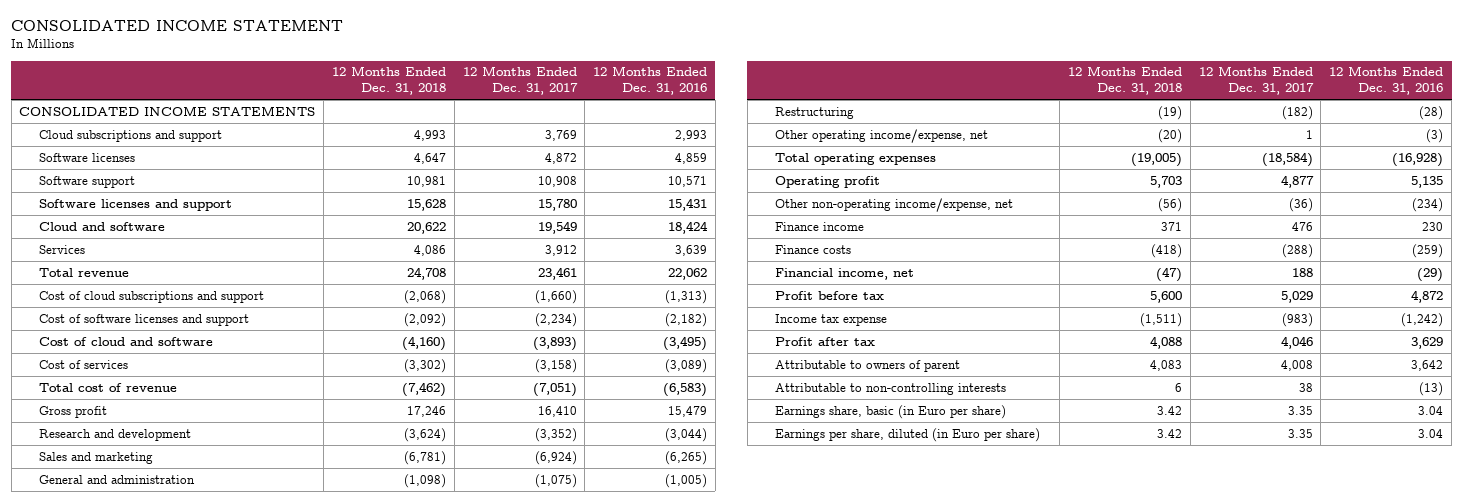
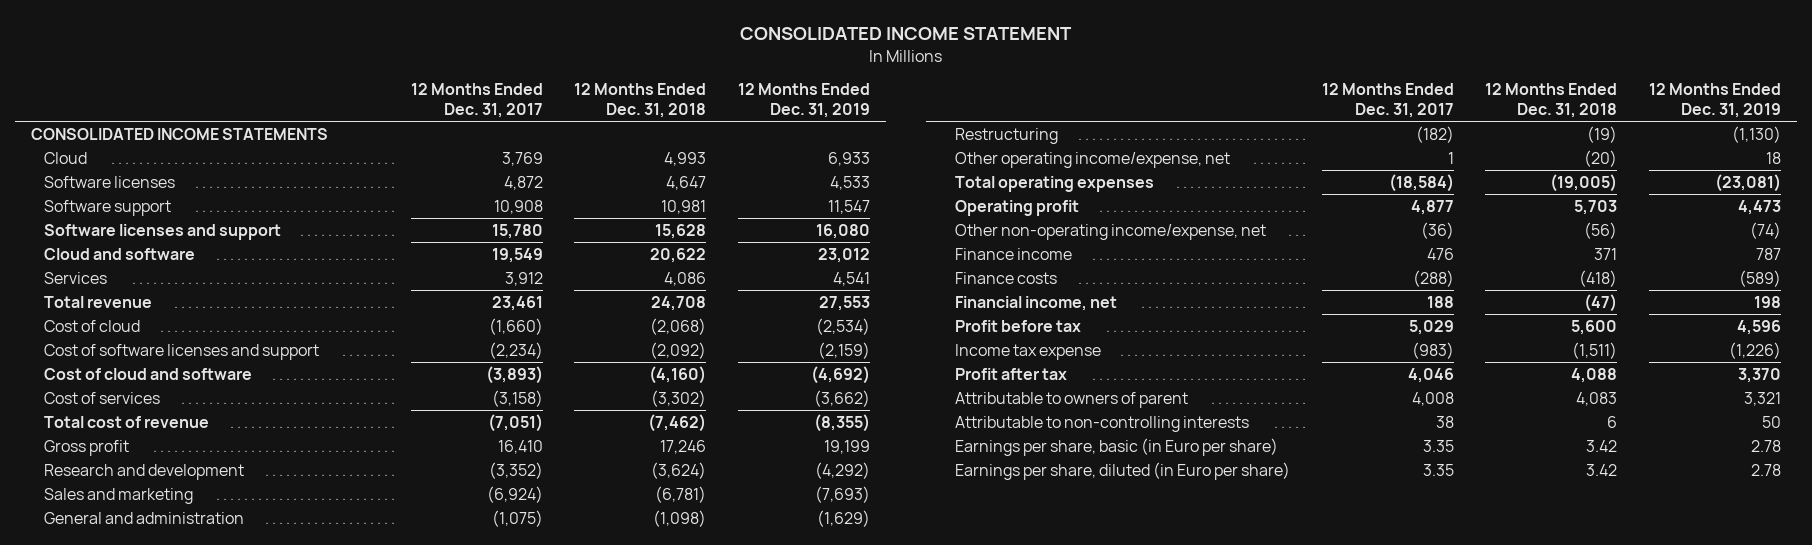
- | 12 Months Ended Dec. 31, 2018 | 12 Months Ended Dec. 31, 2017 | 12 Months Ended Dec. 31, 2016
+ | 12 Months Ended Dec. 31, 2017 | 12 Months Ended Dec. 31, 2018 | 12 Months Ended Dec. 31, 2019
- Cloud subscriptions and support | 4,993 | 3,769 | 2,993
+ Cloud | 3,769 | 4,993 | 6,933
- Cost of cloud subscriptions and support | (2,068) | (1,660) | (1,313)
+ Cost of cloud | (1,660) | (2,068) | (2,534)
- Earnings share, basic (in Euro per share) | 3.42 | 3.35 | 3.04
+ Earnings per share, basic (in Euro per share) | 3.35 | 3.42 | 2.78

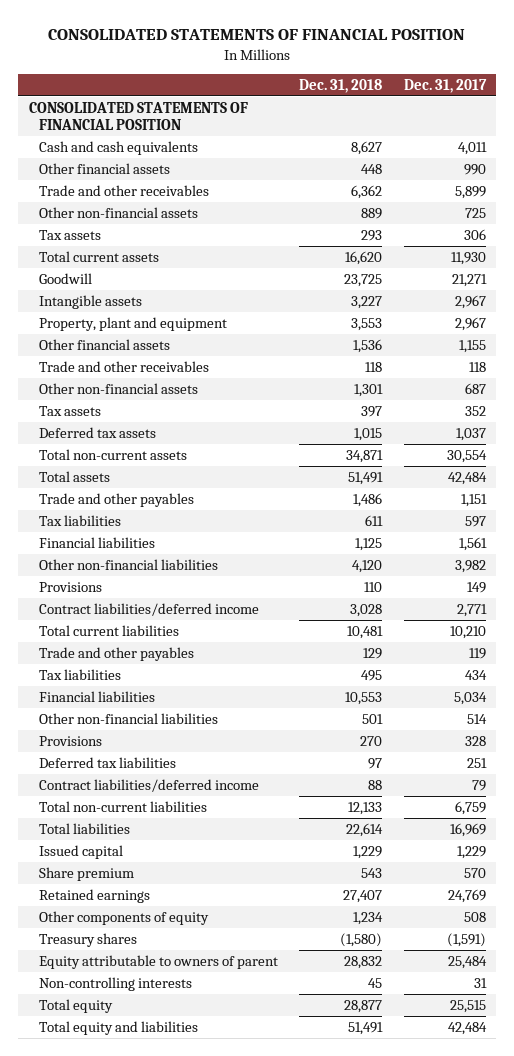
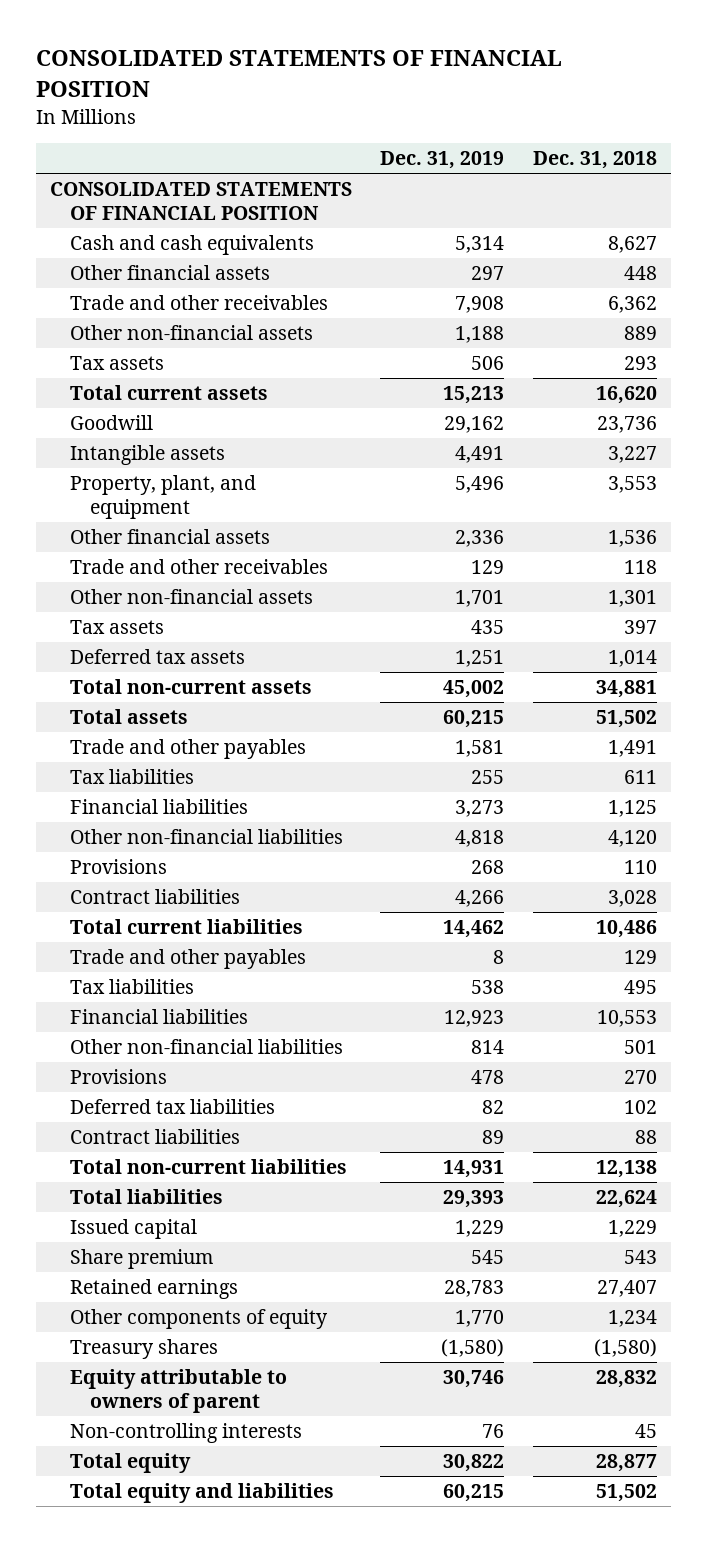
- | Dec. 31, 2018 | Dec. 31, 2017
+ | Dec. 31, 2019 | Dec. 31, 2018
- Goodwill | 23,725 | 21,271
+ Goodwill | 29,162 | 23,736
- Property, plant and equipment | 3,553 | 2,967
+ Property, plant, and equipment | 5,496 | 3,553
- Deferred tax assets | 1,015 | 1,037
- Total non-current assets | 34,871 | 30,554
- Total assets | 51,491 | 42,484
- Trade and other payables | 1,486 | 1,151
+ Deferred tax assets | 1,251 | 1,014
+ Total non-current assets | 45,002 | 34,881
+ Total assets | 60,215 | 51,502
+ Trade and other payables | 1,581 | 1,491
- Contract liabilities/deferred income | 3,028 | 2,771
- Total current liabilities | 10,481 | 10,210
+ Contract liabilities | 4,266 | 3,028
+ Total current liabilities | 14,462 | 10,486
- Deferred tax liabilities | 97 | 251
- Contract liabilities/deferred income | 88 | 79
- Total non-current liabilities | 12,133 | 6,759
- Total liabilities | 22,614 | 16,969
+ Deferred tax liabilities | 82 | 102
+ Contract liabilities | 89 | 88
+ Total non-current liabilities | 14,931 | 12,138
+ Total liabilities | 29,393 | 22,624
- Total equity and liabilities | 51,491 | 42,484
+ Total equity and liabilities | 60,215 | 51,502

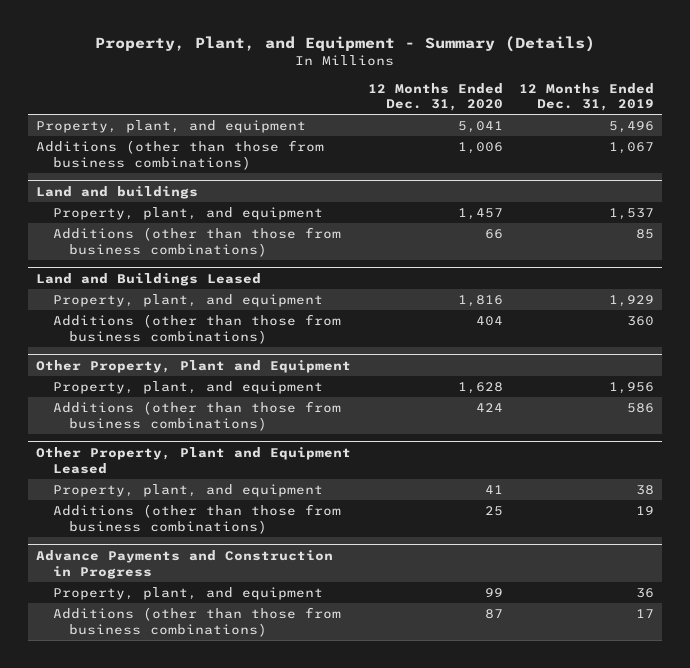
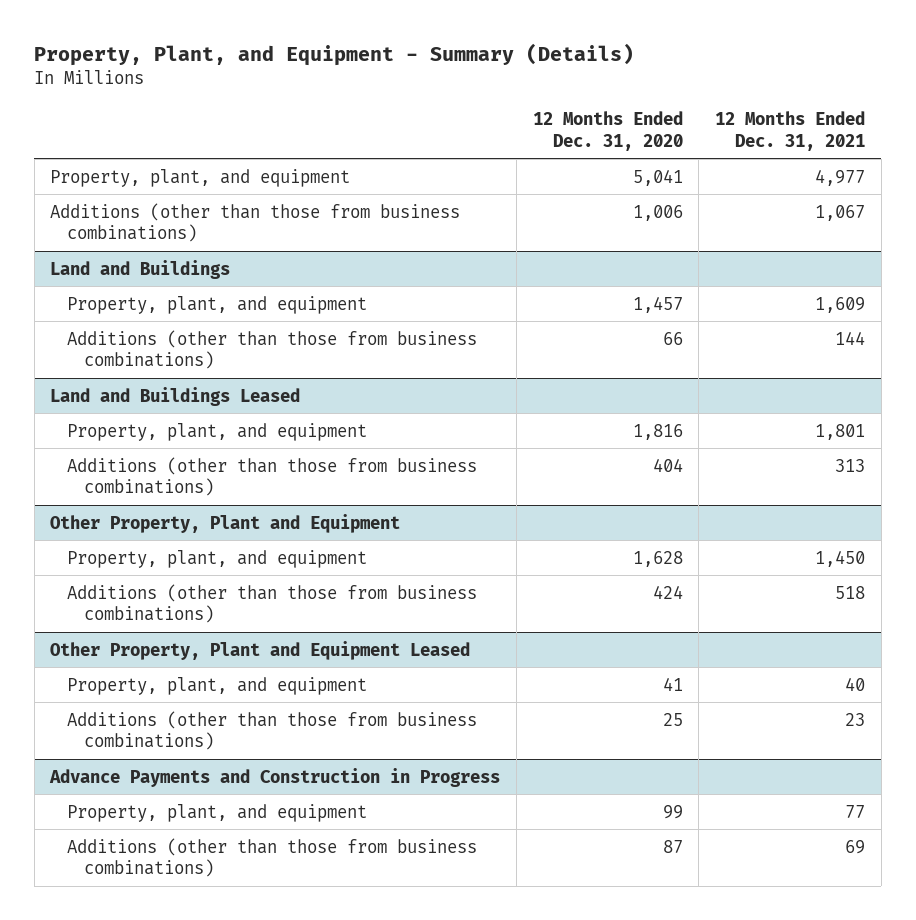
- | 12 Months Ended Dec. 31, 2020 | 12 Months Ended Dec. 31, 2019
+ | 12 Months Ended Dec. 31, 2020 | 12 Months Ended Dec. 31, 2021
- Land and buildings
+ Land and Buildings

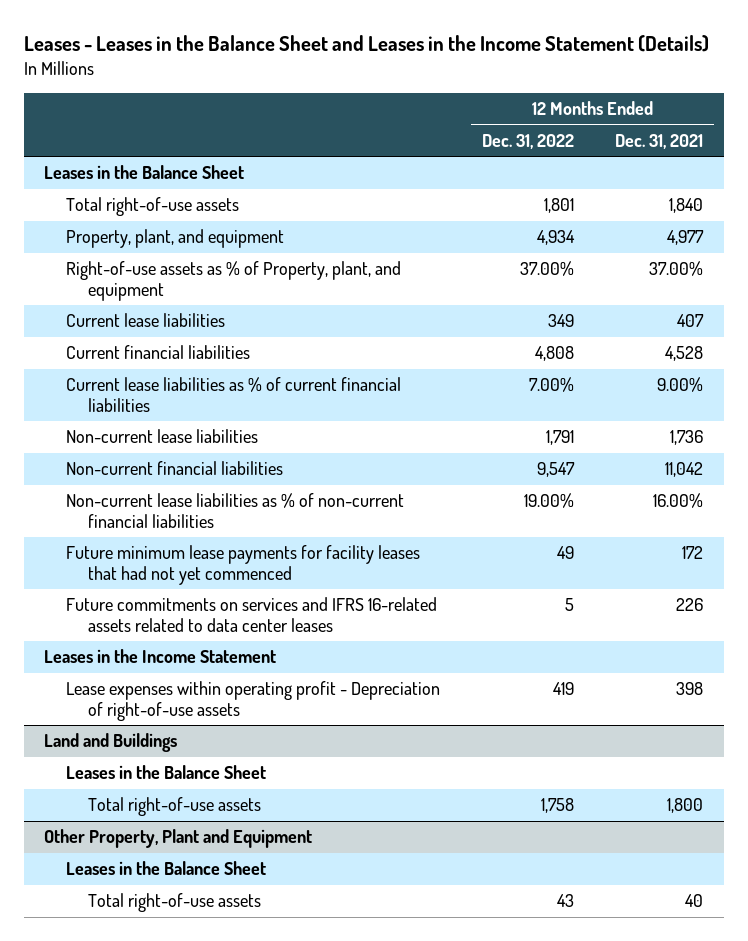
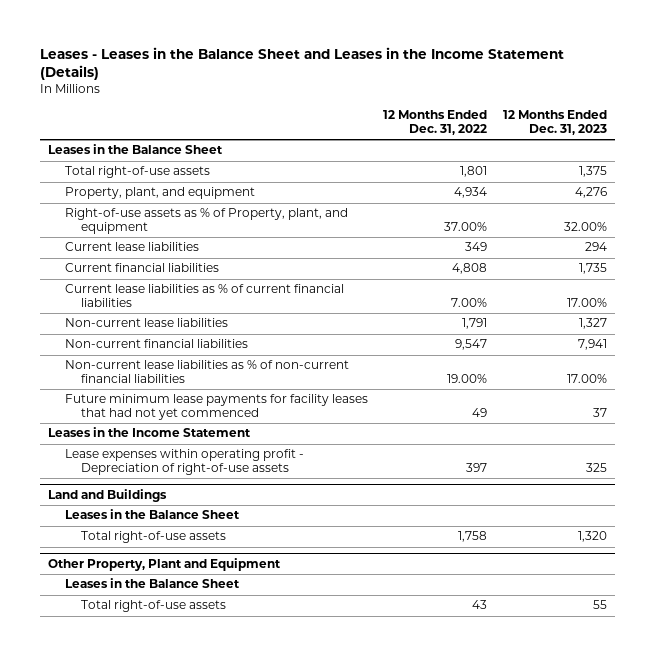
- | 12 Months Ended Dec. 31, 2022 | 12 Months Ended Dec. 31, 2021
+ | 12 Months Ended Dec. 31, 2022 | 12 Months Ended Dec. 31, 2023
- Future commitments on services and IFRS 16-related assets related to data center leases | 5 | 226
- Lease expenses within operating profit - Depreciation of right-of-use assets | 419 | 398
+ Lease expenses within operating profit - Depreciation of right-of-use assets | 397 | 325

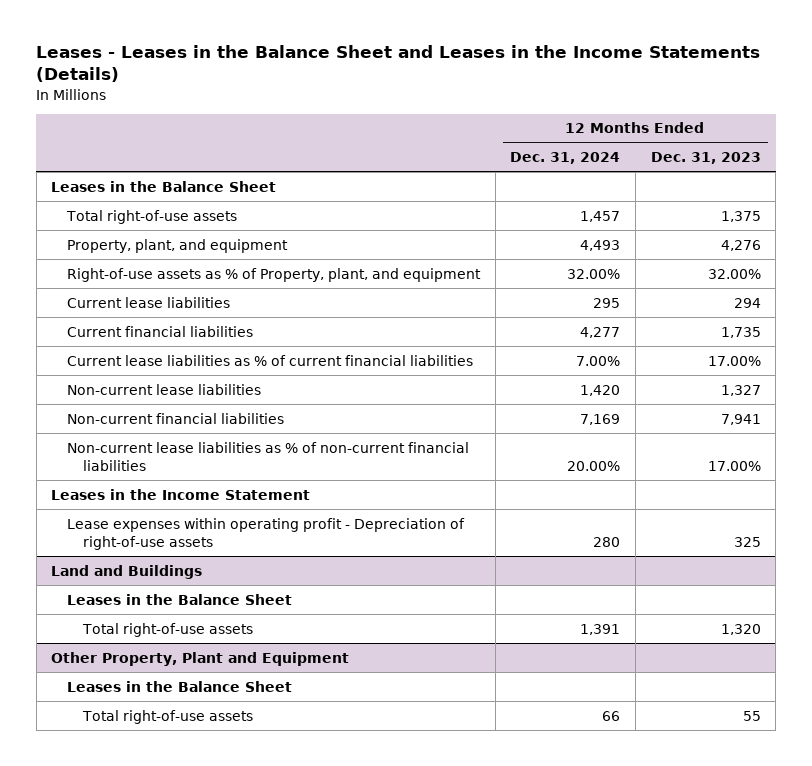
- Leases - Leases in the Balance Sheet and Leases in the Income Statement (Details)
+ Leases - Leases in the Balance Sheet and Leases in the Income Statements (Details)
- | 12 Months Ended Dec. 31, 2022 | 12 Months Ended Dec. 31, 2023
+ | 12 Months Ended Dec. 31, 2024 | 12 Months Ended Dec. 31, 2023
- Future minimum lease payments for facility leases that had not yet commenced | 49 | 37

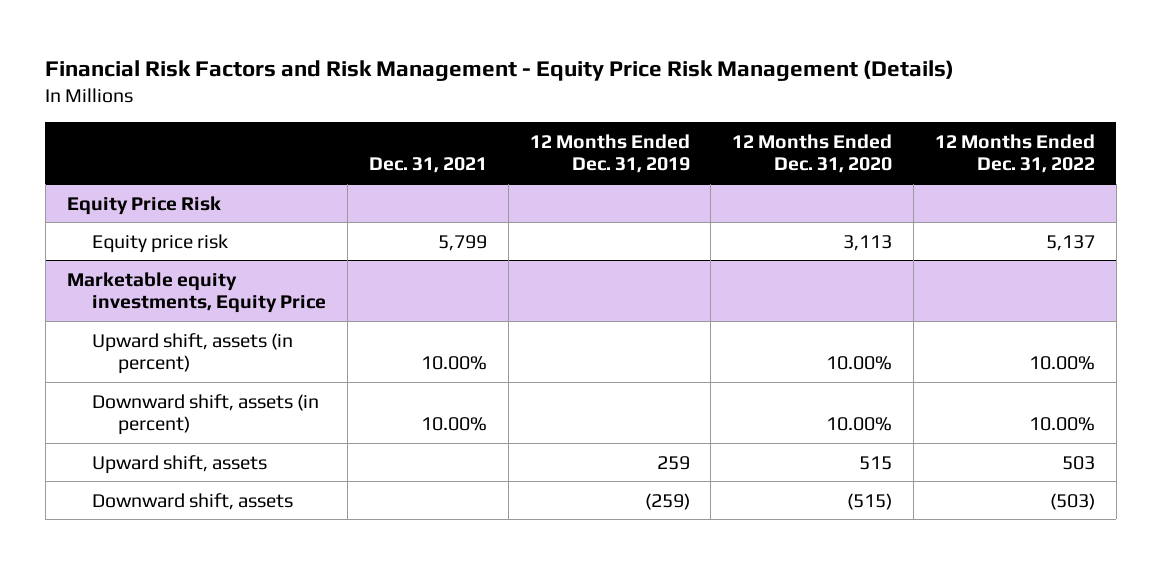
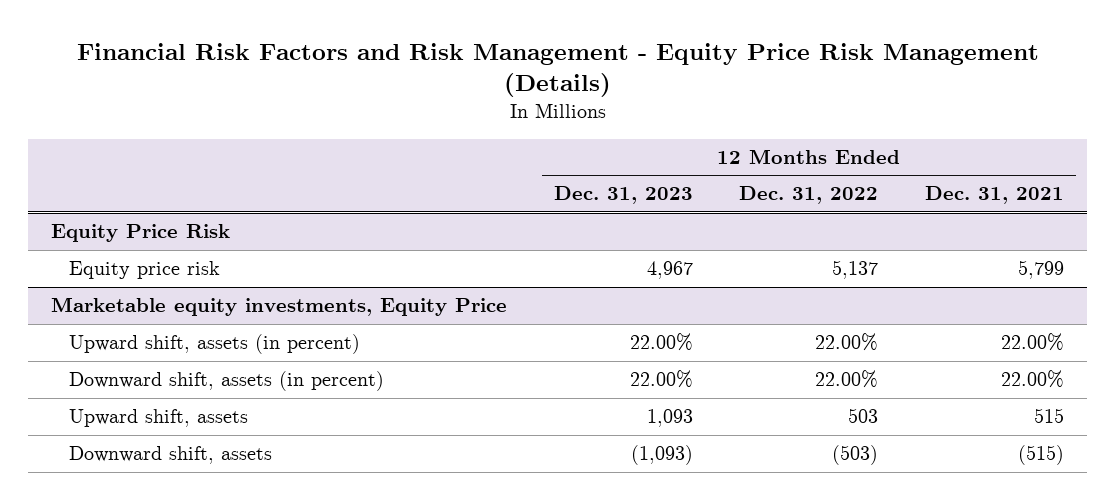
- | Dec. 31, 2021 | 12 Months Ended Dec. 31, 2019 | 12 Months Ended Dec. 31, 2020 | 12 Months Ended Dec. 31, 2022
+ | 12 Months Ended Dec. 31, 2023 | 12 Months Ended Dec. 31, 2022 | 12 Months Ended Dec. 31, 2021
@ Marketable equity investments, Equity Price
- Upward shift, assets (in percent) | 10.00% | | 10.00% | 10.00%
- Downward shift, assets (in percent) | 10.00% | | 10.00% | 10.00%
+ Upward shift, assets (in percent) | 22.00% | 22.00% | 22.00%
+ Downward shift, assets (in percent) | 22.00% | 22.00% | 22.00%

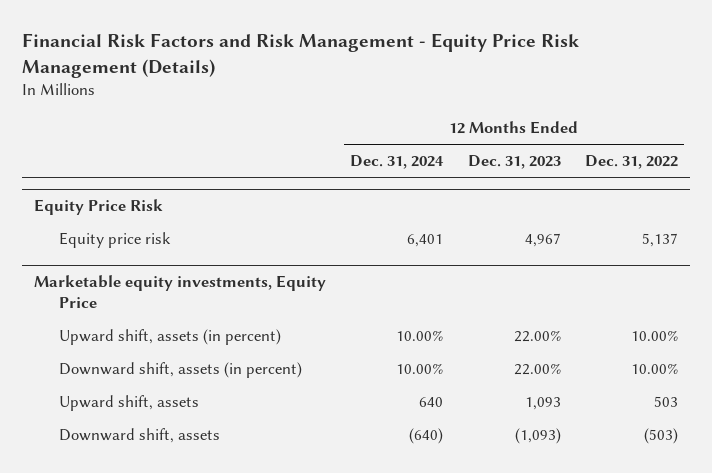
- | 12 Months Ended Dec. 31, 2023 | 12 Months Ended Dec. 31, 2022 | 12 Months Ended Dec. 31, 2021
+ | 12 Months Ended Dec. 31, 2024 | 12 Months Ended Dec. 31, 2023 | 12 Months Ended Dec. 31, 2022
@ Marketable equity investments, Equity Price
- Upward shift, assets (in percent) | 22.00% | 22.00% | 22.00%
- Downward shift, assets (in percent) | 22.00% | 22.00% | 22.00%
+ Upward shift, assets (in percent) | 10.00% | 22.00% | 10.00%
+ Downward shift, assets (in percent) | 10.00% | 22.00% | 10.00%

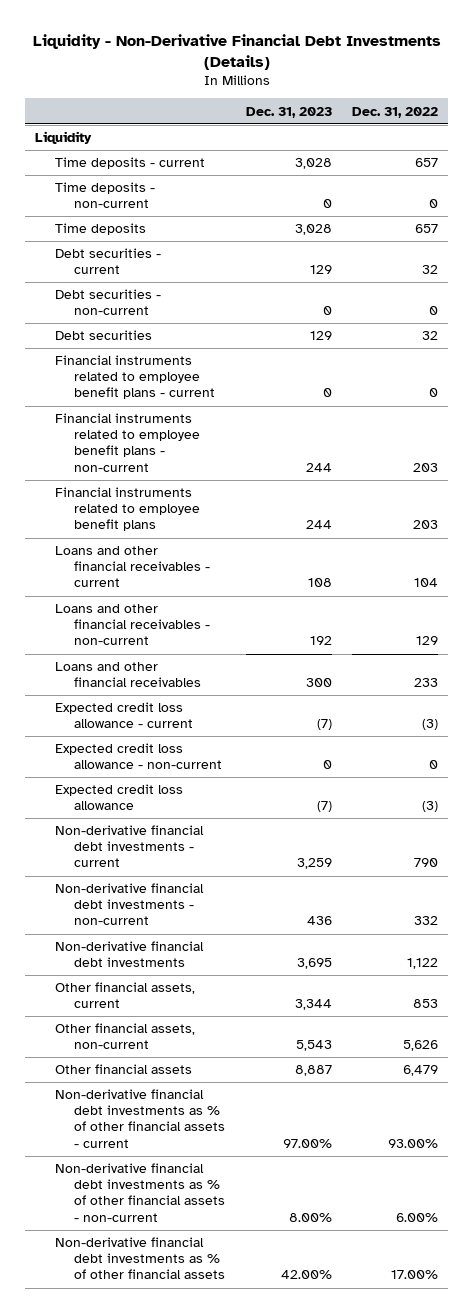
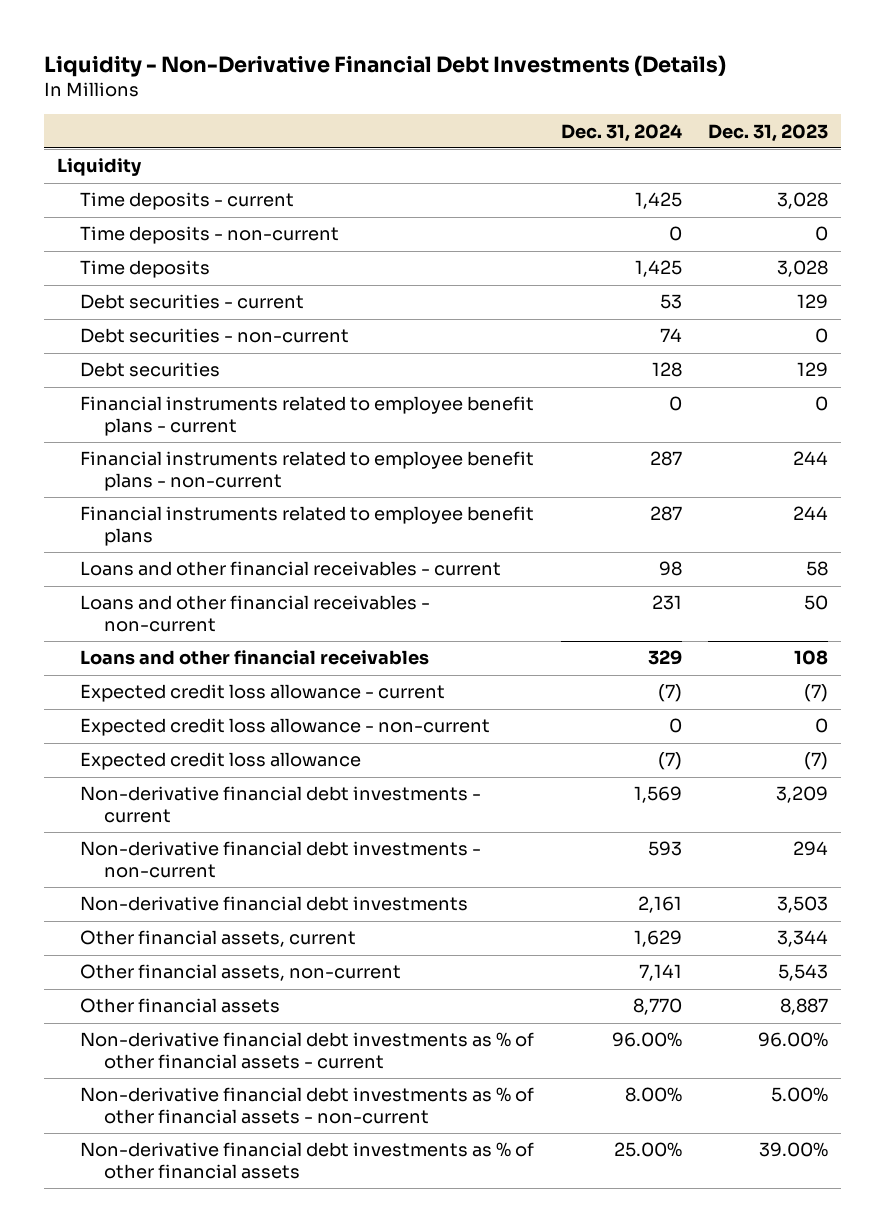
- | Dec. 31, 2023 | Dec. 31, 2022
+ | Dec. 31, 2024 | Dec. 31, 2023
- Loans and other financial receivables - current | 108 | 104
- Loans and other financial receivables - non-current | 192 | 129
- Loans and other financial receivables | 300 | 233
+ Loans and other financial receivables - current | 98 | 58
+ Loans and other financial receivables - non-current | 231 | 50
+ Loans and other financial receivables | 329 | 108
- Non-derivative financial debt investments - current | 3,259 | 790
- Non-derivative financial debt investments - non-current | 436 | 332
- Non-derivative financial debt investments | 3,695 | 1,122
+ Non-derivative financial debt investments - current | 1,569 | 3,209
+ Non-derivative financial debt investments - non-current | 593 | 294
+ Non-derivative financial debt investments | 2,161 | 3,503
- Non-derivative financial debt investments as % of other financial assets - current | 97.00% | 93.00%
- Non-derivative financial debt investments as % of other financial assets - non-current | 8.00% | 6.00%
- Non-derivative financial debt investments as % of other financial assets | 42.00% | 17.00%
+ Non-derivative financial debt investments as % of other financial assets - current | 96.00% | 96.00%
+ Non-derivative financial debt investments as % of other financial assets - non-current | 8.00% | 5.00%
+ Non-derivative financial debt investments as % of other financial assets | 25.00% | 39.00%

